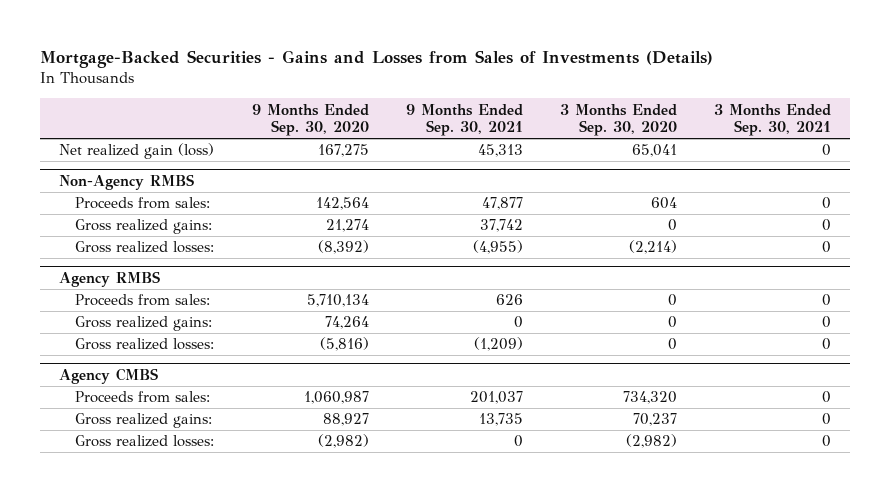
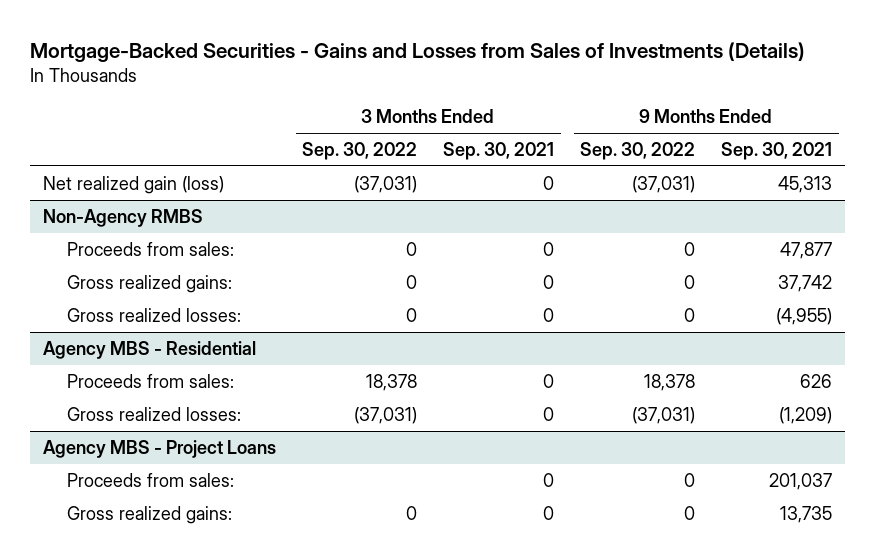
- | 9 Months Ended Sep. 30, 2020 | 9 Months Ended Sep. 30, 2021 | 3 Months Ended Sep. 30, 2020 | 3 Months Ended Sep. 30, 2021
+ | 3 Months Ended Sep. 30, 2022 | 3 Months Ended Sep. 30, 2021 | 9 Months Ended Sep. 30, 2022 | 9 Months Ended Sep. 30, 2021
- Agency RMBS
+ Agency MBS - Residential
- Gross realized gains: | 74,264 | 0 | 0 | 0
- Agency CMBS
+ Agency MBS - Project Loans
- Gross realized losses: | (2,982) | 0 | (2,982) | 0

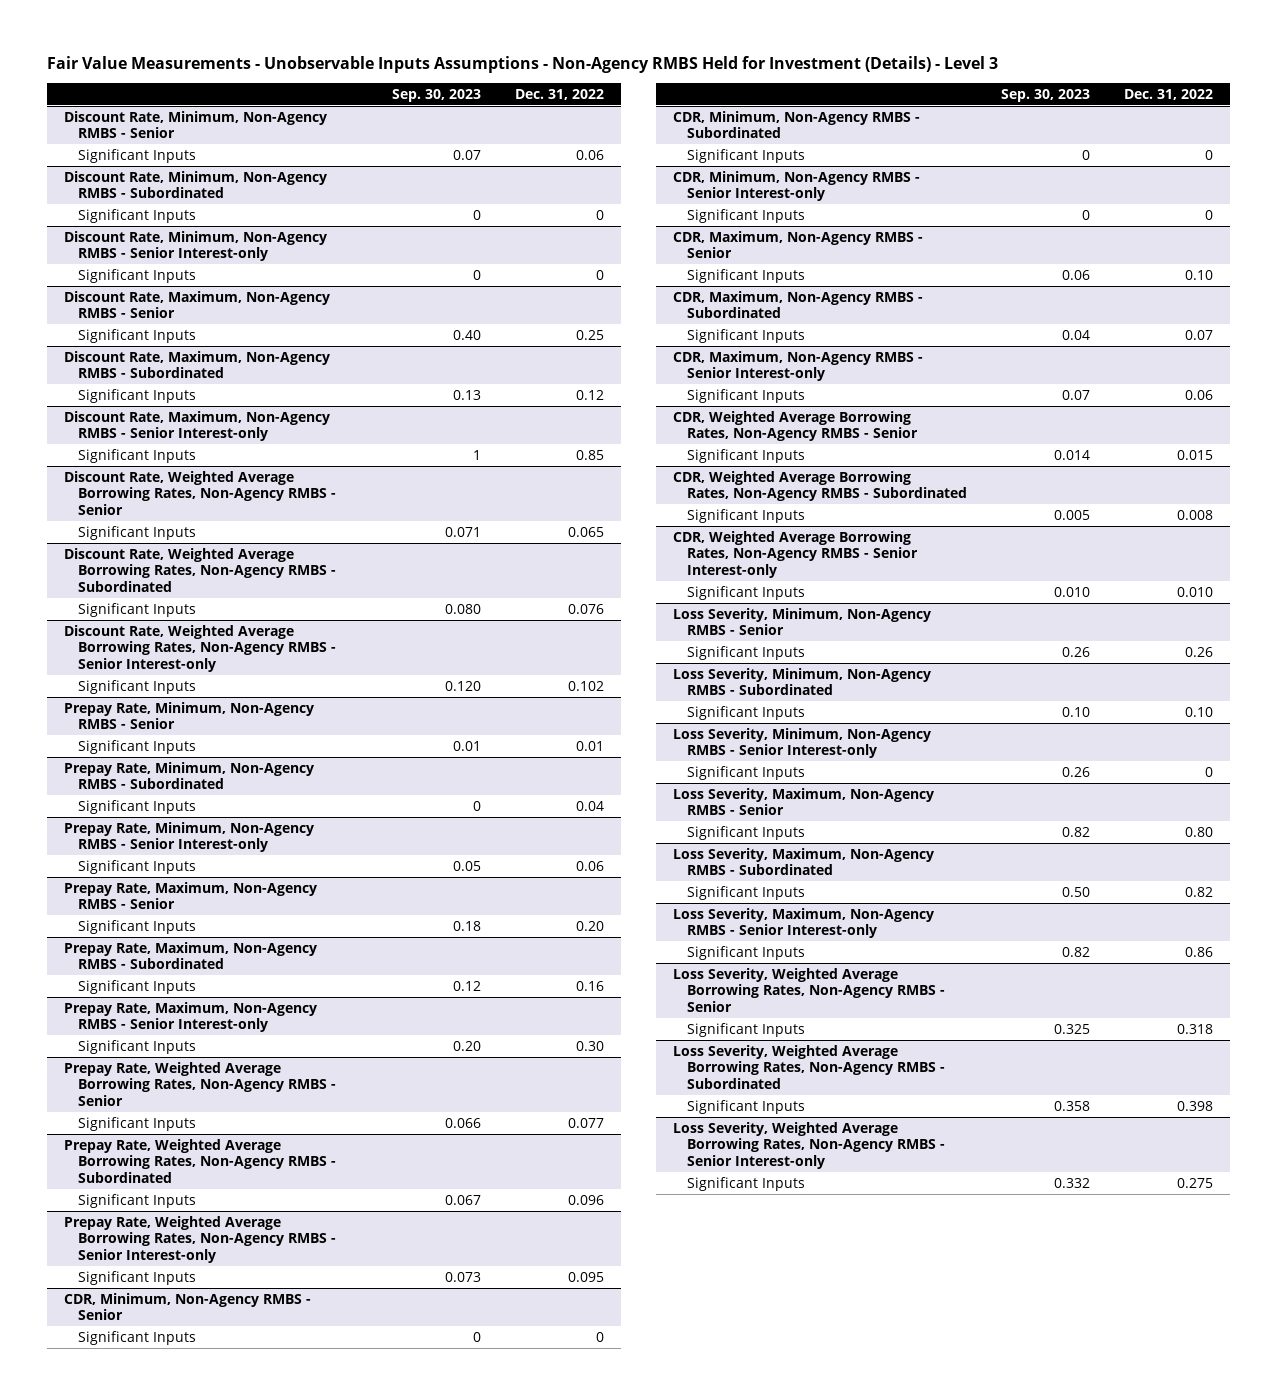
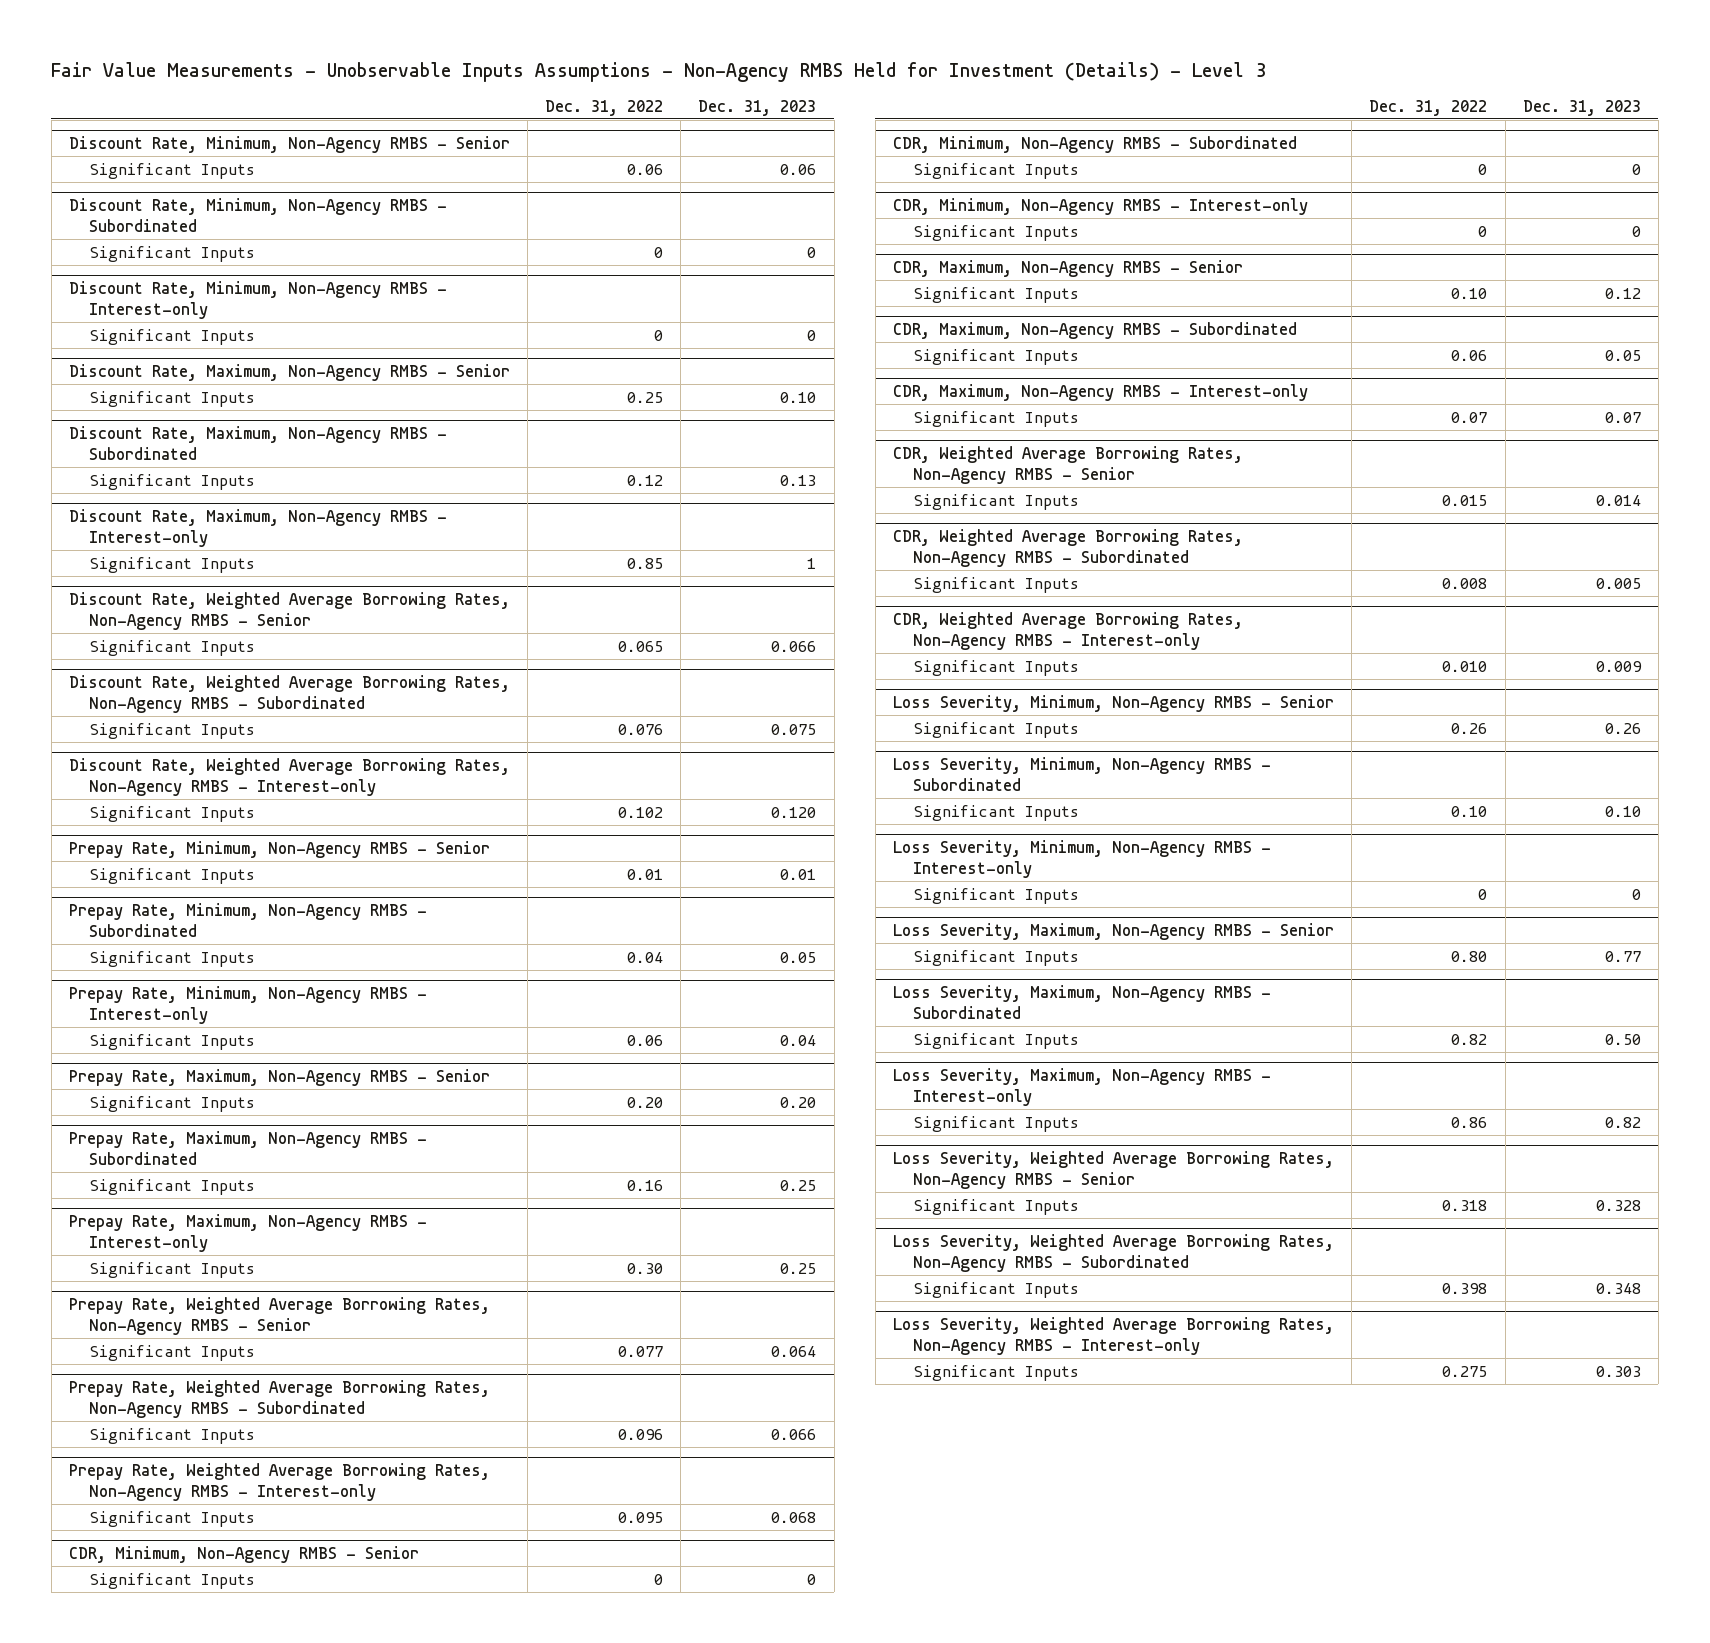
- | Sep. 30, 2023 | Dec. 31, 2022
+ | Dec. 31, 2022 | Dec. 31, 2023
- Discount Rate, Minimum, Non-Agency RMBS - Senior Interest-only
+ Discount Rate, Minimum, Non-Agency RMBS - Interest-only
- Discount Rate, Maximum, Non-Agency RMBS - Senior Interest-only
+ Discount Rate, Maximum, Non-Agency RMBS - Interest-only
- Discount Rate, Weighted Average Borrowing Rates, Non-Agency RMBS - Senior Interest-only
+ Discount Rate, Weighted Average Borrowing Rates, Non-Agency RMBS - Interest-only
- Prepay Rate, Minimum, Non-Agency RMBS - Senior Interest-only
+ Prepay Rate, Minimum, Non-Agency RMBS - Interest-only
- Prepay Rate, Maximum, Non-Agency RMBS - Senior Interest-only
+ Prepay Rate, Maximum, Non-Agency RMBS - Interest-only
- Prepay Rate, Weighted Average Borrowing Rates, Non-Agency RMBS - Senior Interest-only
+ Prepay Rate, Weighted Average Borrowing Rates, Non-Agency RMBS - Interest-only
- CDR, Minimum, Non-Agency RMBS - Senior Interest-only
+ CDR, Minimum, Non-Agency RMBS - Interest-only
@ CDR, Maximum, Non-Agency RMBS - Subordinated
- Significant Inputs | 0.04 | 0.07
- CDR, Maximum, Non-Agency RMBS - Senior Interest-only
+ CDR, Maximum, Non-Agency RMBS - Interest-only
+ Significant Inputs | 0.07 | 0.07
- CDR, Weighted Average Borrowing Rates, Non-Agency RMBS - Senior Interest-only
+ CDR, Weighted Average Borrowing Rates, Non-Agency RMBS - Interest-only
- Loss Severity, Minimum, Non-Agency RMBS - Senior Interest-only
+ Loss Severity, Minimum, Non-Agency RMBS - Interest-only
- Loss Severity, Maximum, Non-Agency RMBS - Senior Interest-only
+ Loss Severity, Maximum, Non-Agency RMBS - Interest-only
- Loss Severity, Weighted Average Borrowing Rates, Non-Agency RMBS - Senior Interest-only
+ Loss Severity, Weighted Average Borrowing Rates, Non-Agency RMBS - Interest-only

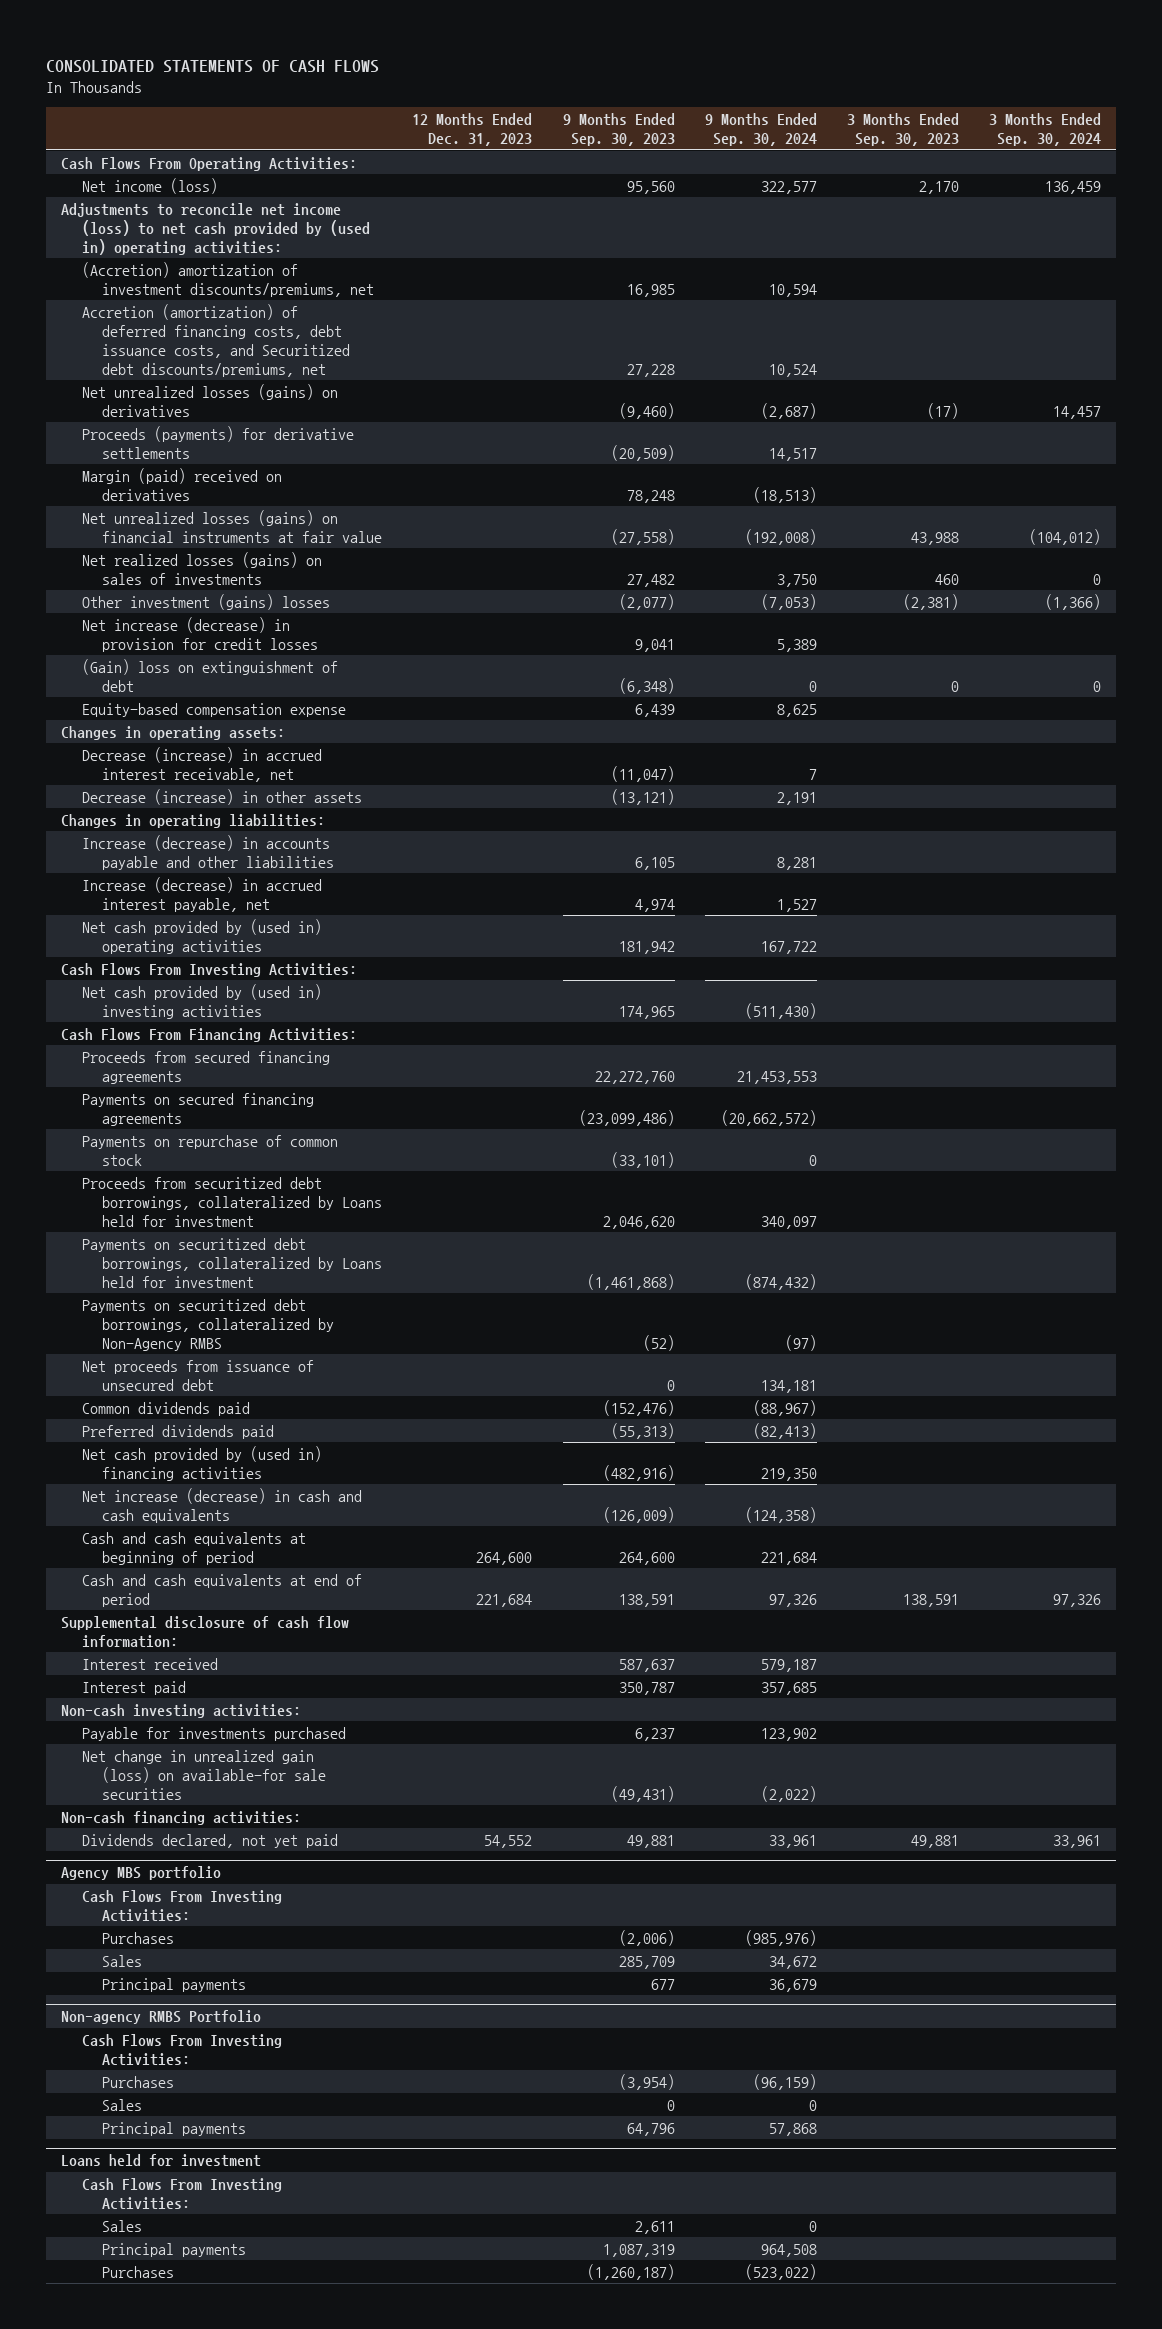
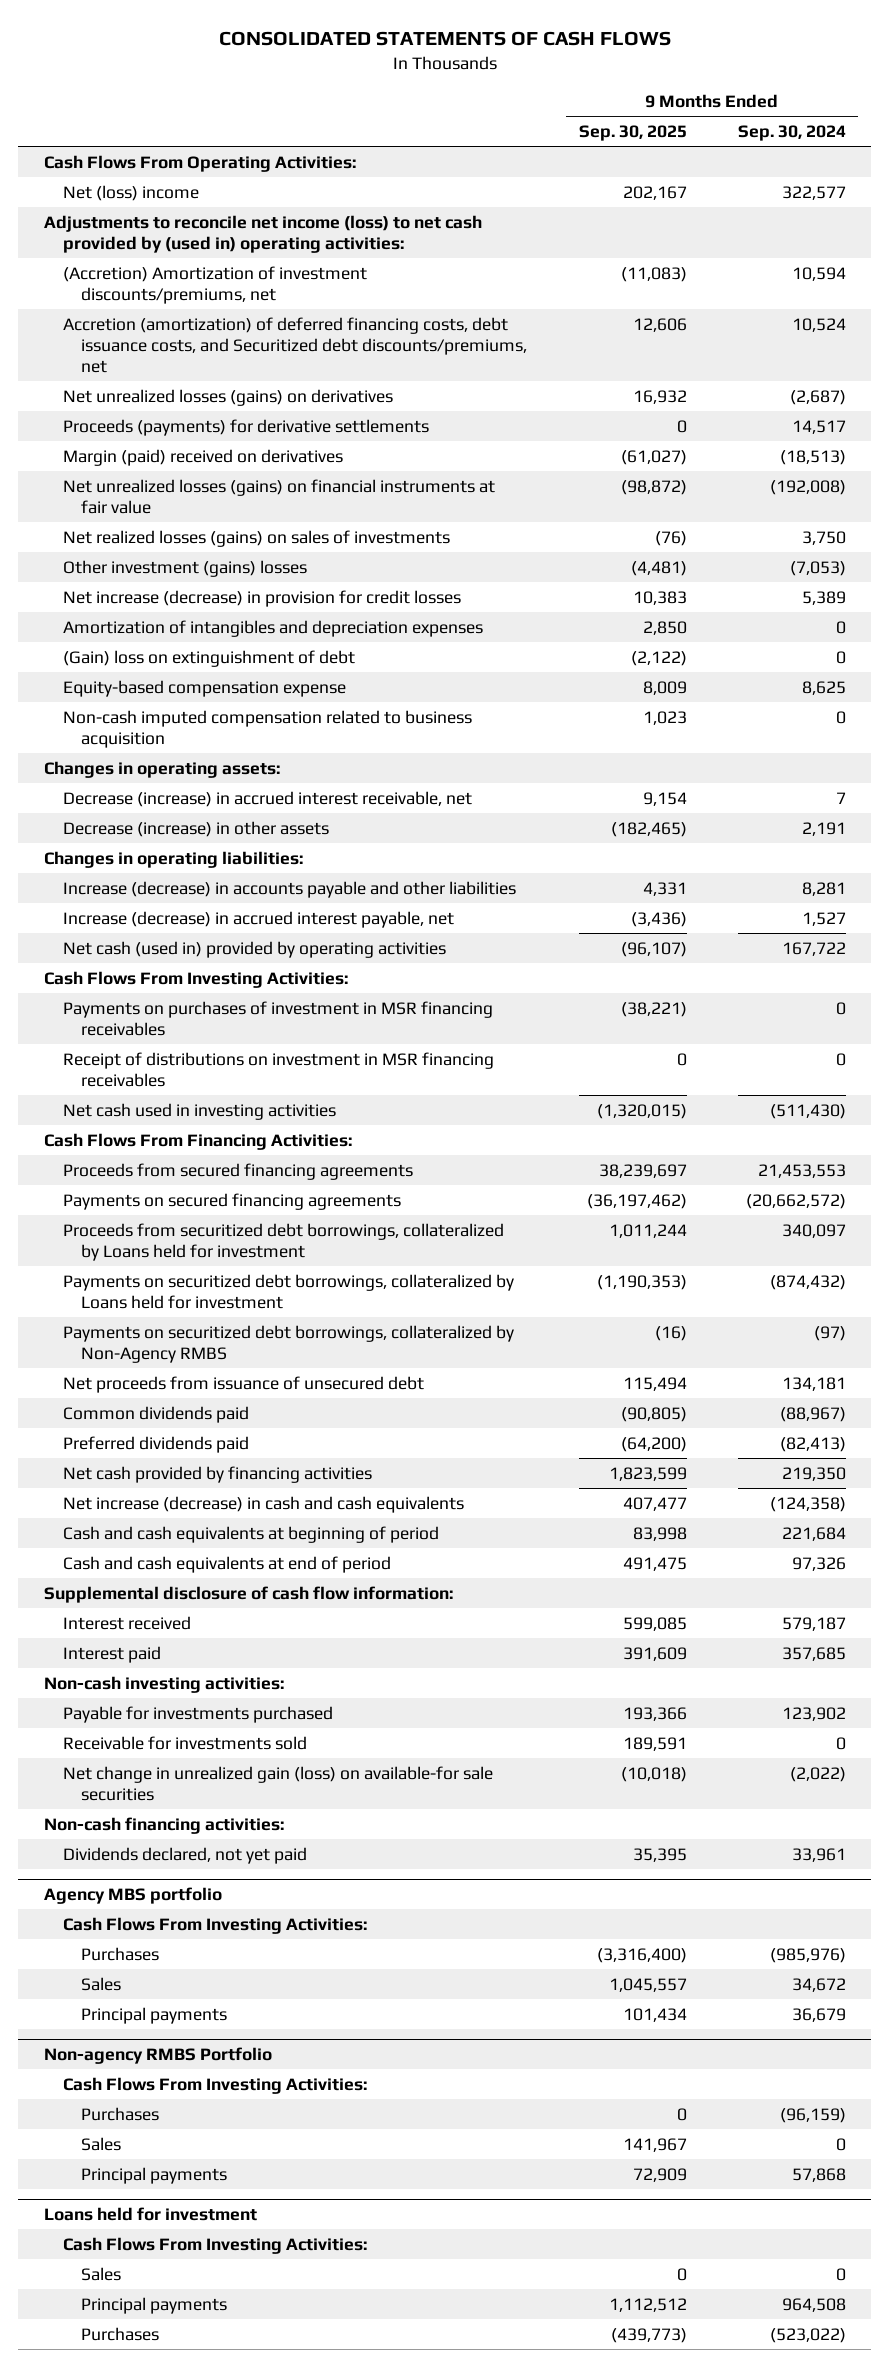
- | 12 Months Ended Dec. 31, 2023 | 9 Months Ended Sep. 30, 2023 | 9 Months Ended Sep. 30, 2024 | 3 Months Ended Sep. 30, 2023 | 3 Months Ended Sep. 30, 2024
+ | 9 Months Ended Sep. 30, 2025 | 9 Months Ended Sep. 30, 2024
- Net income (loss) | | 95,560 | 322,577 | 2,170 | 136,459
+ Net (loss) income | 202,167 | 322,577
- (Accretion) amortization of investment discounts/premiums, net | | 16,985 | 10,594 | |
+ (Accretion) Amortization of investment discounts/premiums, net | (11,083) | 10,594
+ Amortization of intangibles and depreciation expenses | 2,850 | 0
+ Non-cash imputed compensation related to business acquisition | 1,023 | 0
- Net cash provided by (used in) operating activities | | 181,942 | 167,722 | |
+ Net cash (used in) provided by operating activities | (96,107) | 167,722
- Net cash provided by (used in) investing activities | | 174,965 | (511,430) | |
+ Payments on purchases of investment in MSR financing receivables | (38,221) | 0
+ Receipt of distributions on investment in MSR financing receivables | 0 | 0
+ Net cash used in investing activities | (1,320,015) | (511,430)
- Payments on repurchase of common stock | | (33,101) | 0 | |
- Net cash provided by (used in) financing activities | | (482,916) | 219,350 | |
+ Net cash provided by financing activities | 1,823,599 | 219,350
+ Receivable for investments sold | 189,591 | 0

